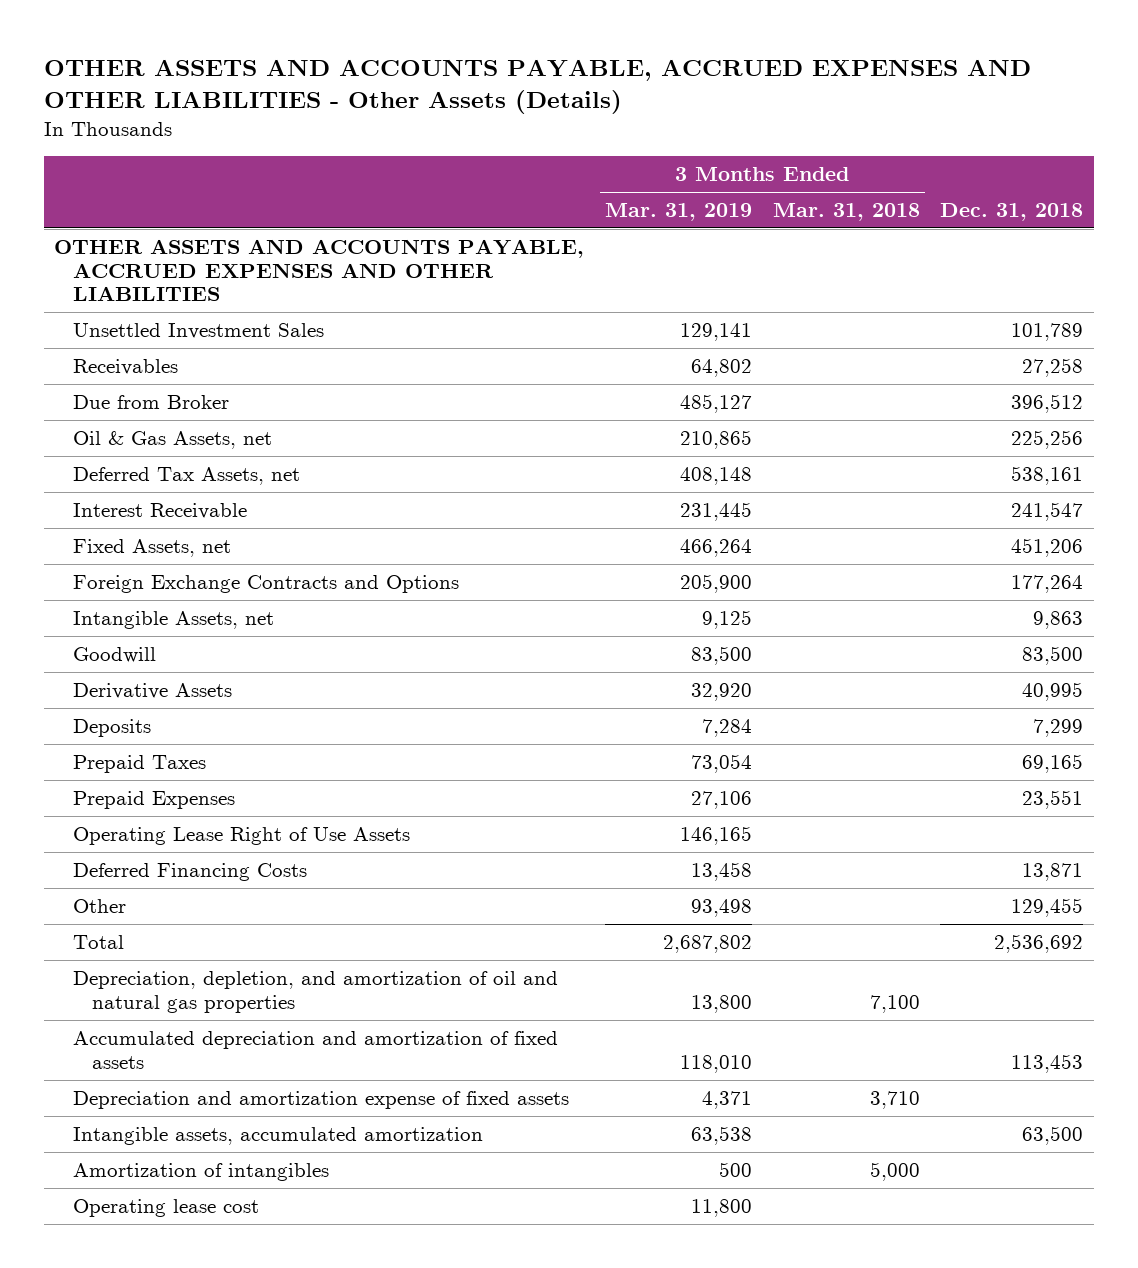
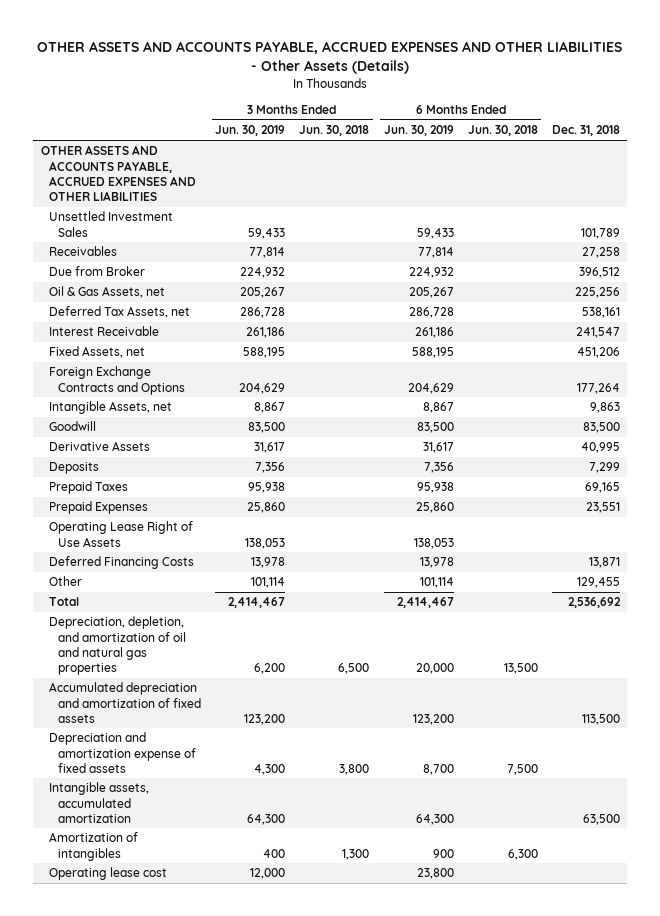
- | 3 Months Ended Mar. 31, 2019 | 3 Months Ended Mar. 31, 2018 | Dec. 31, 2018
+ | 3 Months Ended Jun. 30, 2019 | 3 Months Ended Jun. 30, 2018 | 6 Months Ended Jun. 30, 2019 | 6 Months Ended Jun. 30, 2018 | Dec. 31, 2018
- Accumulated depreciation and amortization of fixed assets | 118,010 | | 113,453
+ Accumulated depreciation and amortization of fixed assets | 123,200 | | 123,200 | | 113,500

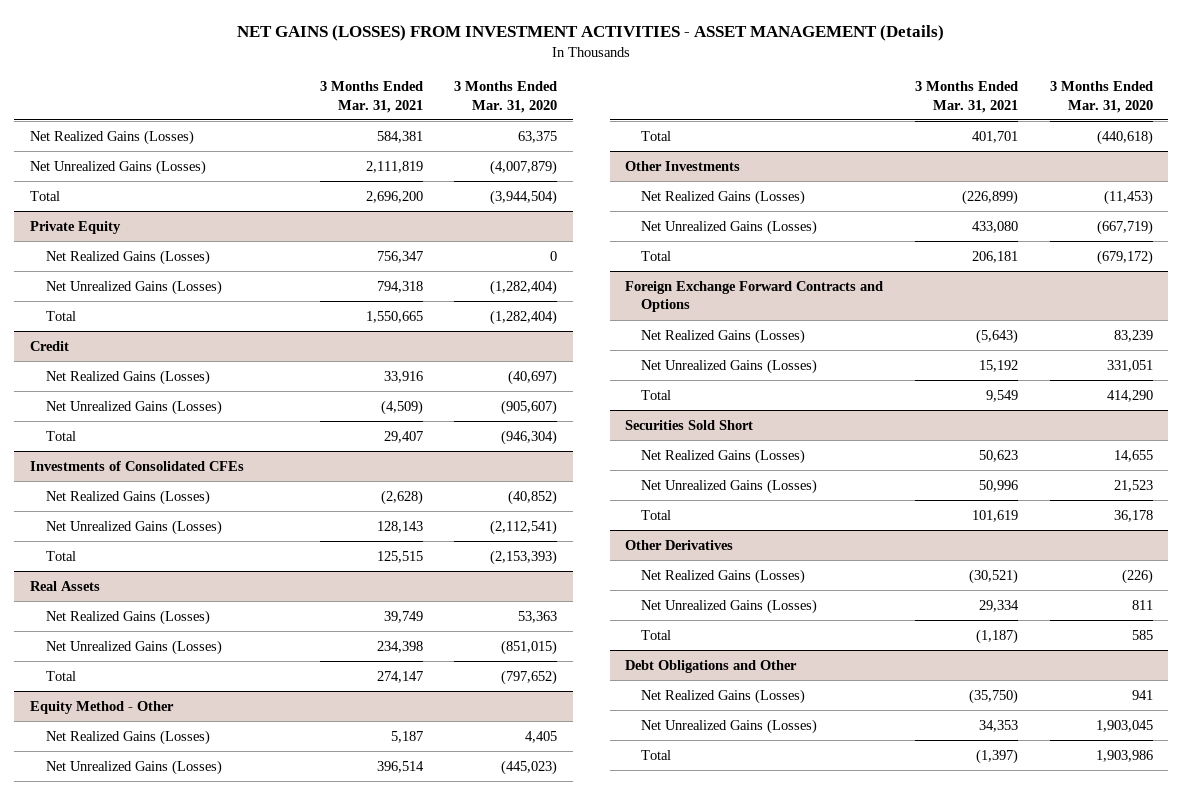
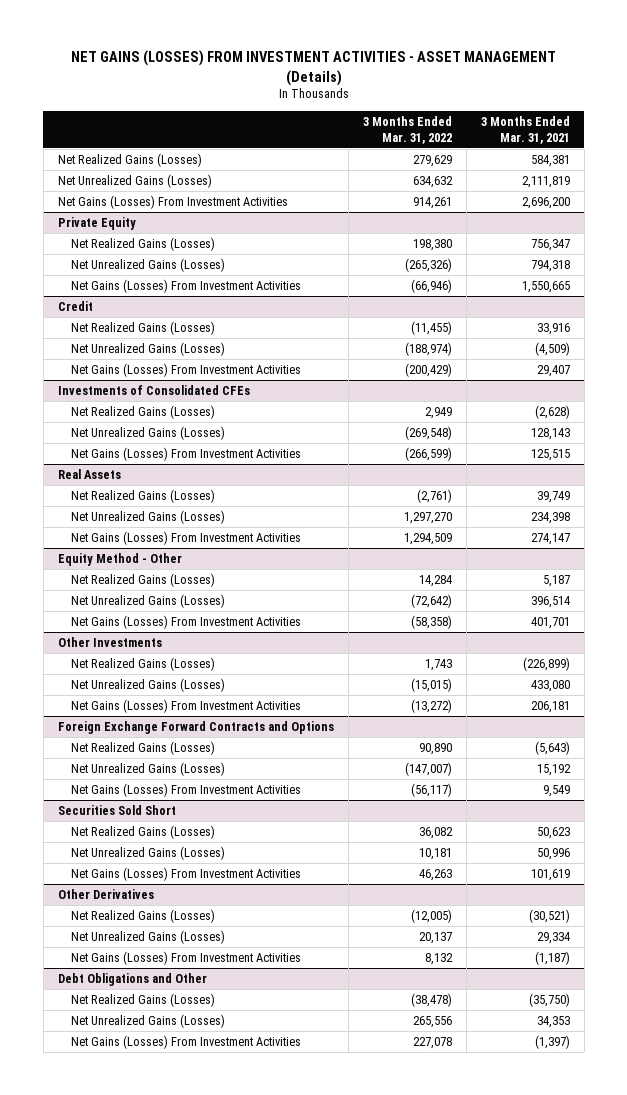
- | 3 Months Ended Mar. 31, 2021 | 3 Months Ended Mar. 31, 2020
+ | 3 Months Ended Mar. 31, 2022 | 3 Months Ended Mar. 31, 2021
- Total | 2,696,200 | (3,944,504)
+ Net Gains (Losses) From Investment Activities | 914,261 | 2,696,200
@ Private Equity
- Total | 1,550,665 | (1,282,404)
+ Net Gains (Losses) From Investment Activities | (66,946) | 1,550,665
@ Credit
- Total | 29,407 | (946,304)
+ Net Gains (Losses) From Investment Activities | (200,429) | 29,407
@ Investments of Consolidated CFEs
- Total | 125,515 | (2,153,393)
+ Net Gains (Losses) From Investment Activities | (266,599) | 125,515
@ Real Assets
- Total | 274,147 | (797,652)
+ Net Gains (Losses) From Investment Activities | 1,294,509 | 274,147
@ Equity Method - Other
- Total | 401,701 | (440,618)
+ Net Gains (Losses) From Investment Activities | (58,358) | 401,701
@ Other Investments
- Total | 206,181 | (679,172)
+ Net Gains (Losses) From Investment Activities | (13,272) | 206,181
@ Foreign Exchange Forward Contracts and Options
- Total | 9,549 | 414,290
+ Net Gains (Losses) From Investment Activities | (56,117) | 9,549
@ Securities Sold Short
- Total | 101,619 | 36,178
+ Net Gains (Losses) From Investment Activities | 46,263 | 101,619
@ Other Derivatives
- Total | (1,187) | 585
+ Net Gains (Losses) From Investment Activities | 8,132 | (1,187)
@ Debt Obligations and Other
- Total | (1,397) | 1,903,986
+ Net Gains (Losses) From Investment Activities | 227,078 | (1,397)

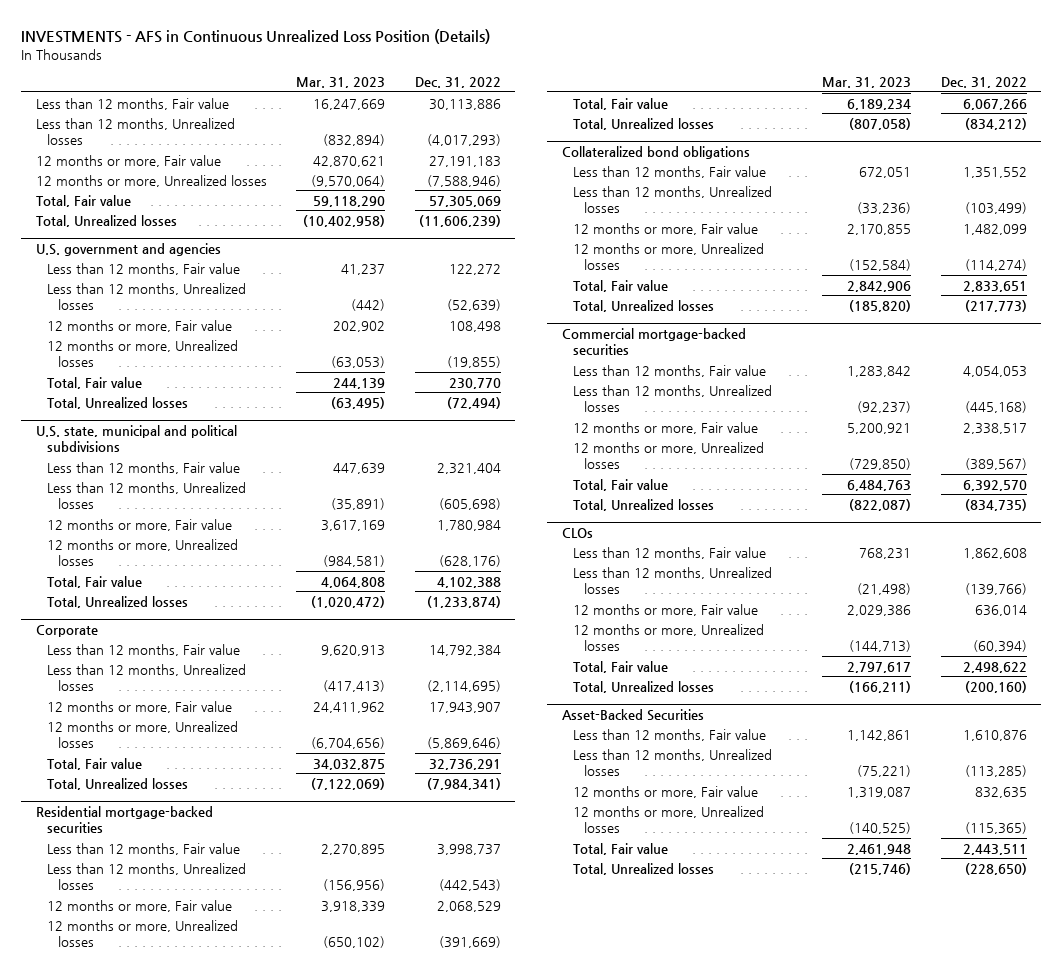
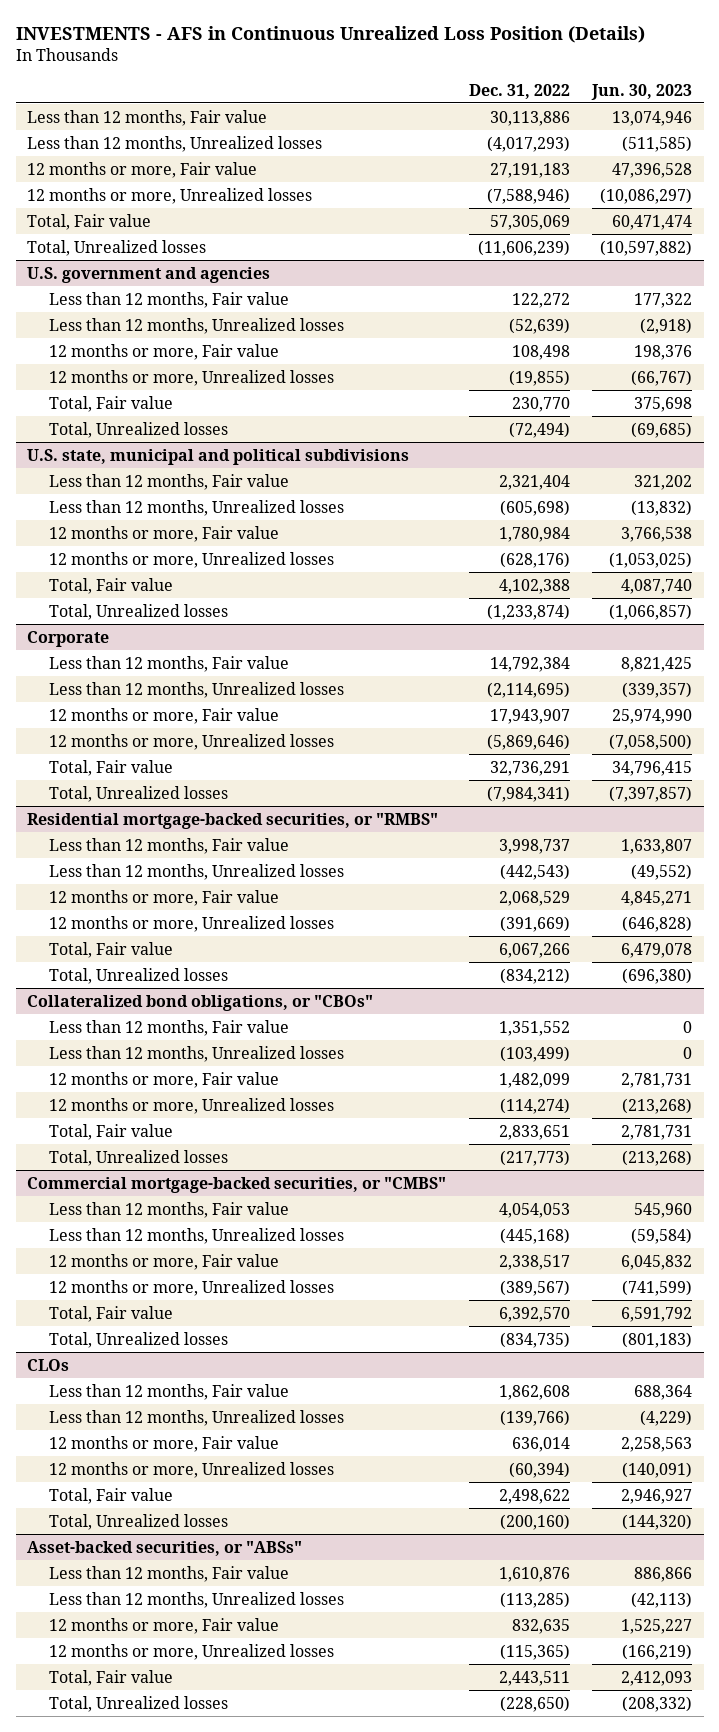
- | Mar. 31, 2023 | Dec. 31, 2022
+ | Dec. 31, 2022 | Jun. 30, 2023
- Residential mortgage-backed securities
+ Residential mortgage-backed securities, or "RMBS"
- Collateralized bond obligations
+ Collateralized bond obligations, or "CBOs"
- Commercial mortgage-backed securities
+ Commercial mortgage-backed securities, or "CMBS"
- Asset-Backed Securities
+ Asset-backed securities, or "ABSs"

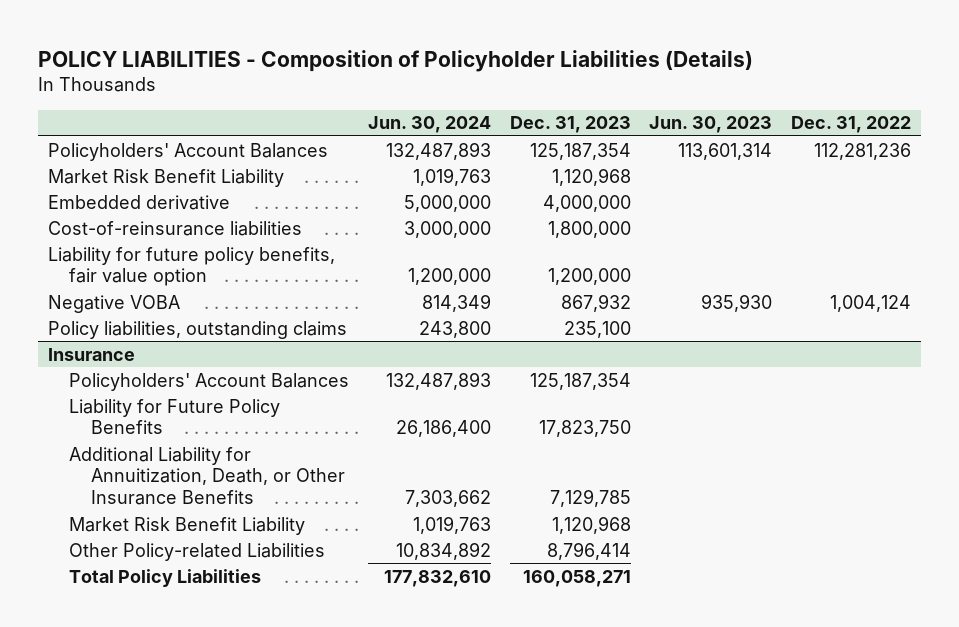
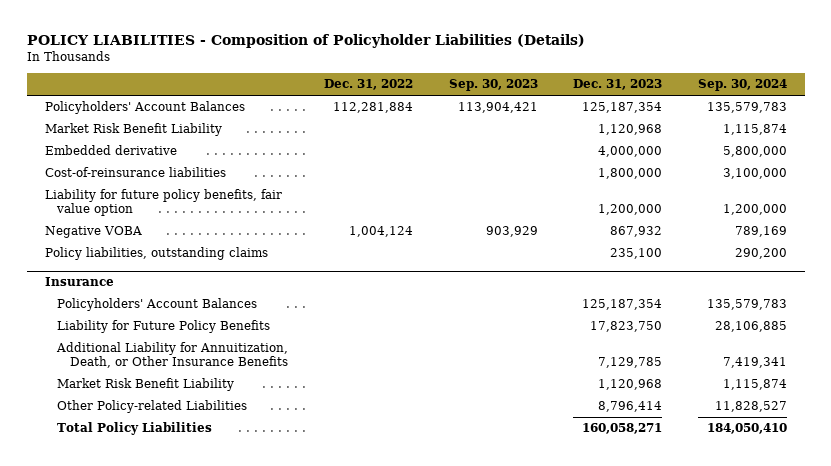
- | Jun. 30, 2024 | Dec. 31, 2023 | Jun. 30, 2023 | Dec. 31, 2022
+ | Dec. 31, 2022 | Sep. 30, 2023 | Dec. 31, 2023 | Sep. 30, 2024
- Policyholders' Account Balances | 132,487,893 | 125,187,354 | 113,601,314 | 112,281,236
+ Policyholders' Account Balances | 112,281,884 | 113,904,421 | 125,187,354 | 135,579,783

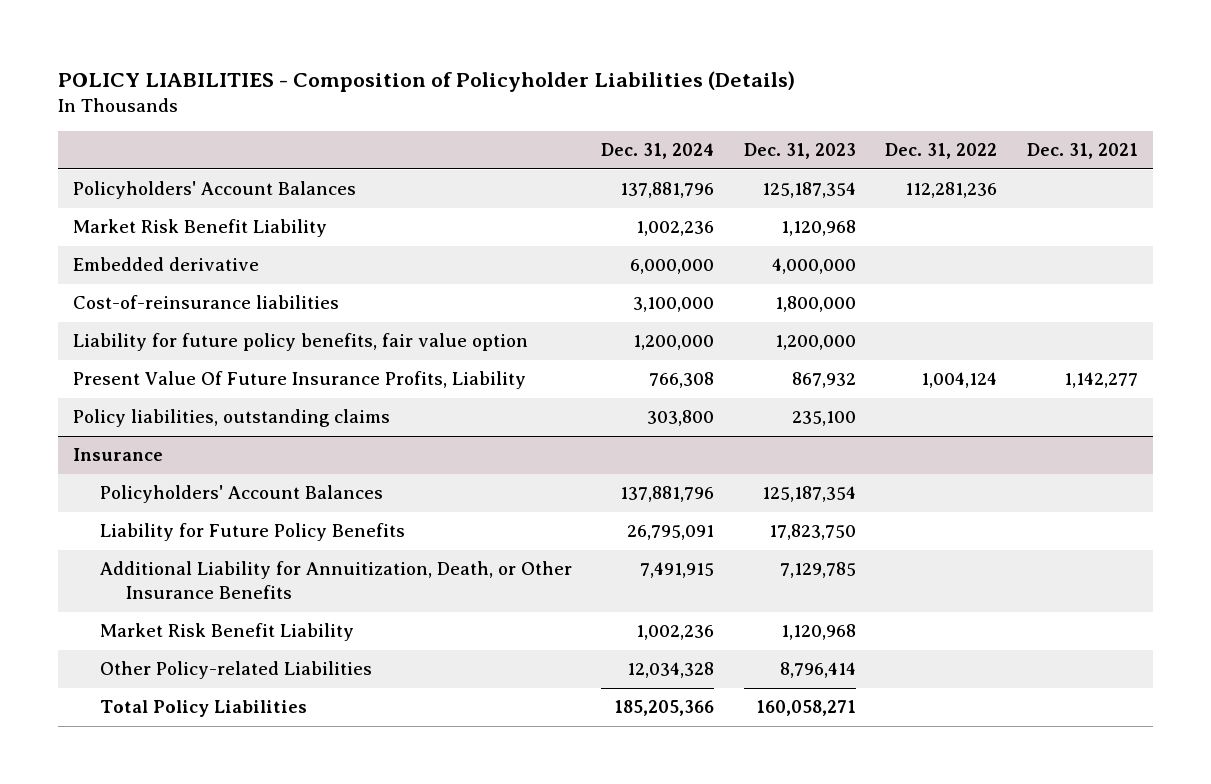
- | Dec. 31, 2022 | Sep. 30, 2023 | Dec. 31, 2023 | Sep. 30, 2024
+ | Dec. 31, 2024 | Dec. 31, 2023 | Dec. 31, 2022 | Dec. 31, 2021
- Policyholders' Account Balances | 112,281,884 | 113,904,421 | 125,187,354 | 135,579,783
+ Policyholders' Account Balances | 137,881,796 | 125,187,354 | 112,281,236 |
- Negative VOBA | 1,004,124 | 903,929 | 867,932 | 789,169
+ Present Value Of Future Insurance Profits, Liability | 766,308 | 867,932 | 1,004,124 | 1,142,277

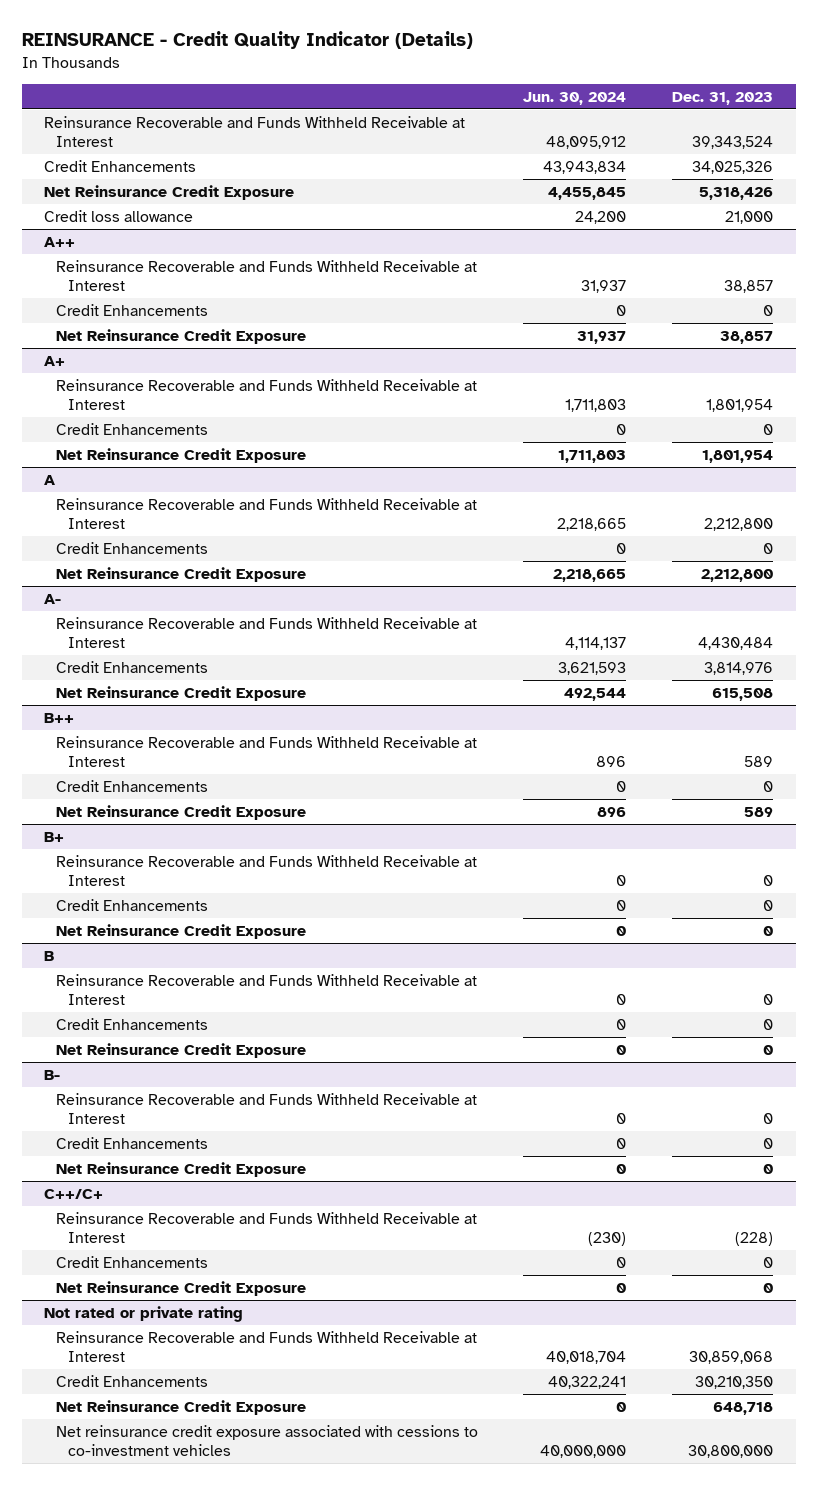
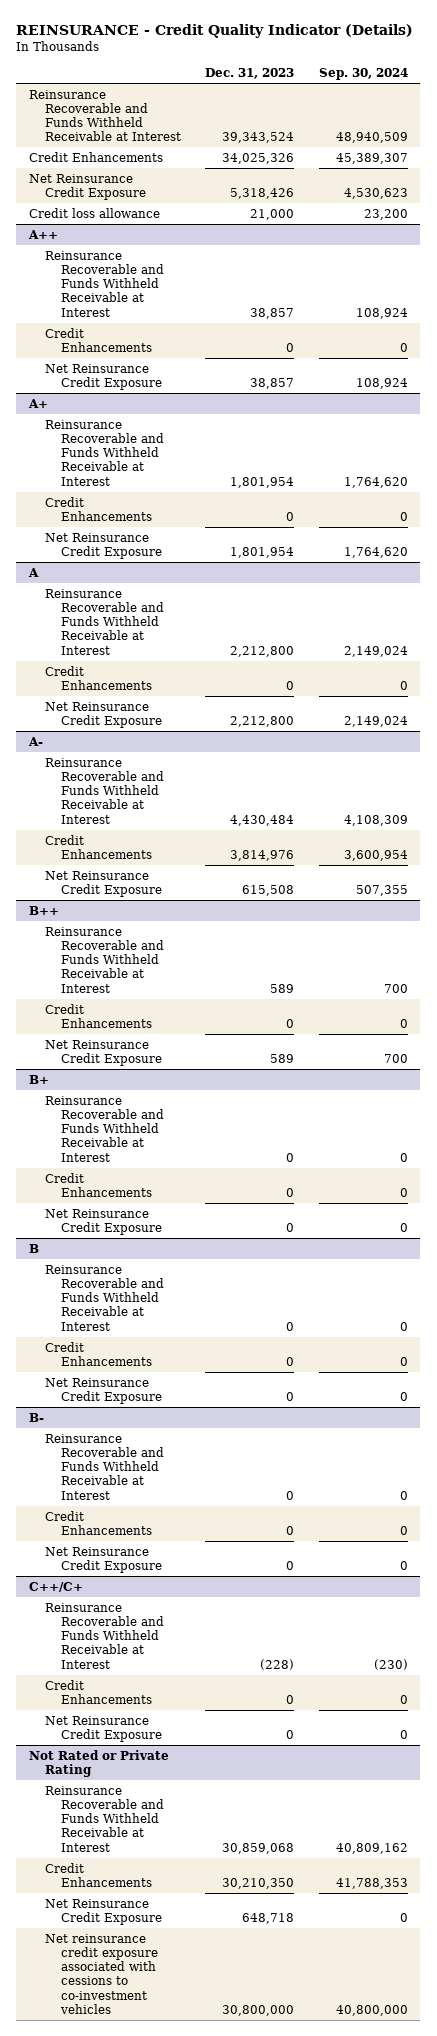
- | Jun. 30, 2024 | Dec. 31, 2023
+ | Dec. 31, 2023 | Sep. 30, 2024
- Not rated or private rating
+ Not Rated or Private Rating

